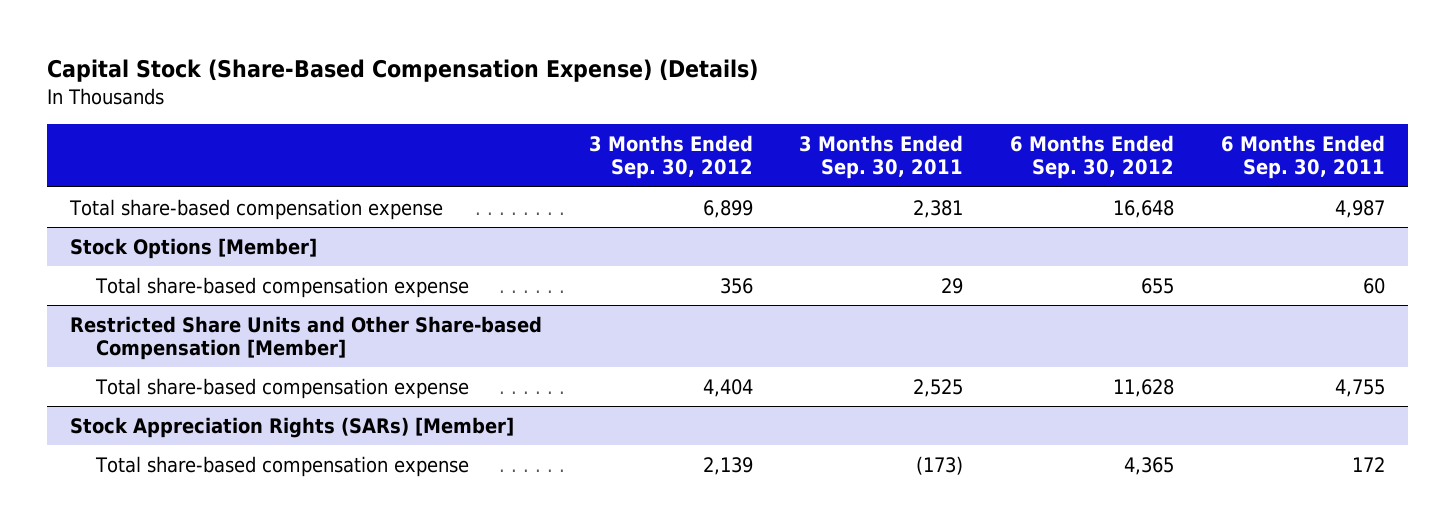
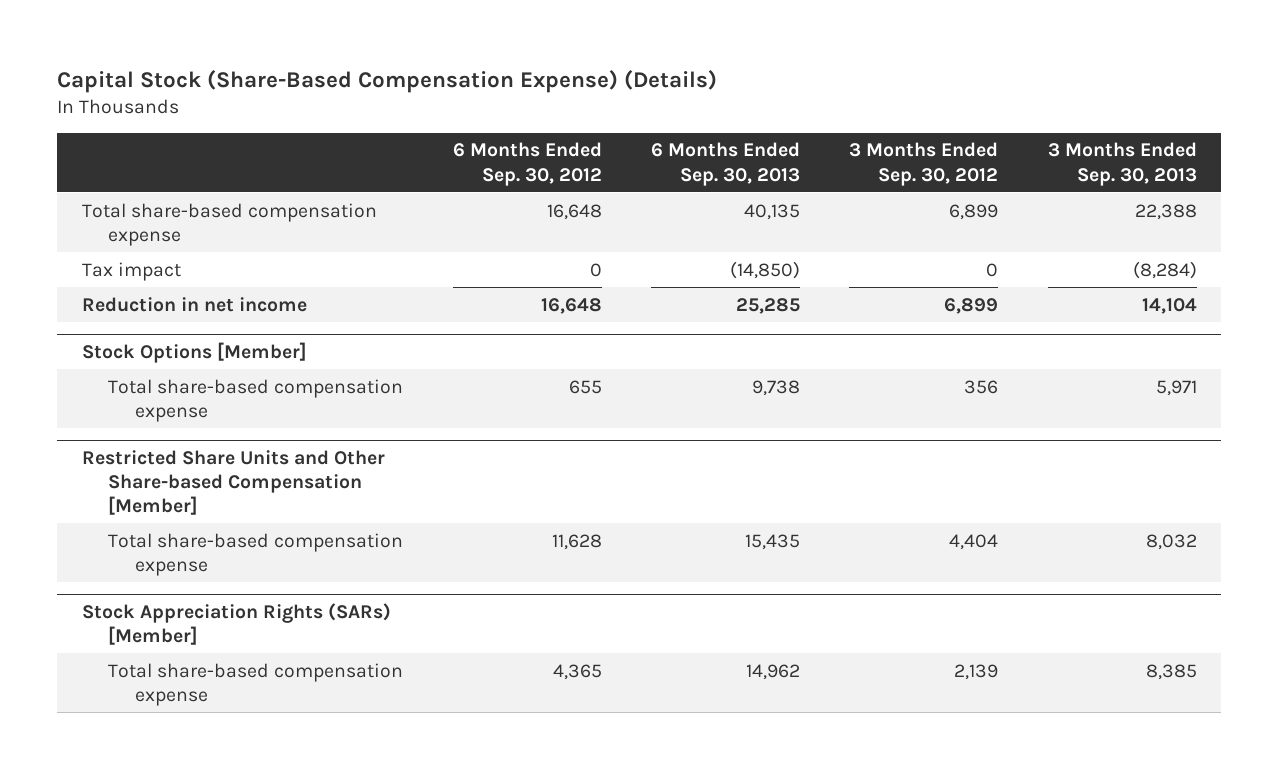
- | 3 Months Ended Sep. 30, 2012 | 3 Months Ended Sep. 30, 2011 | 6 Months Ended Sep. 30, 2012 | 6 Months Ended Sep. 30, 2011
+ | 6 Months Ended Sep. 30, 2012 | 6 Months Ended Sep. 30, 2013 | 3 Months Ended Sep. 30, 2012 | 3 Months Ended Sep. 30, 2013
+ Tax impact | 0 | (14,850) | 0 | (8,284)
+ Reduction in net income | 16,648 | 25,285 | 6,899 | 14,104

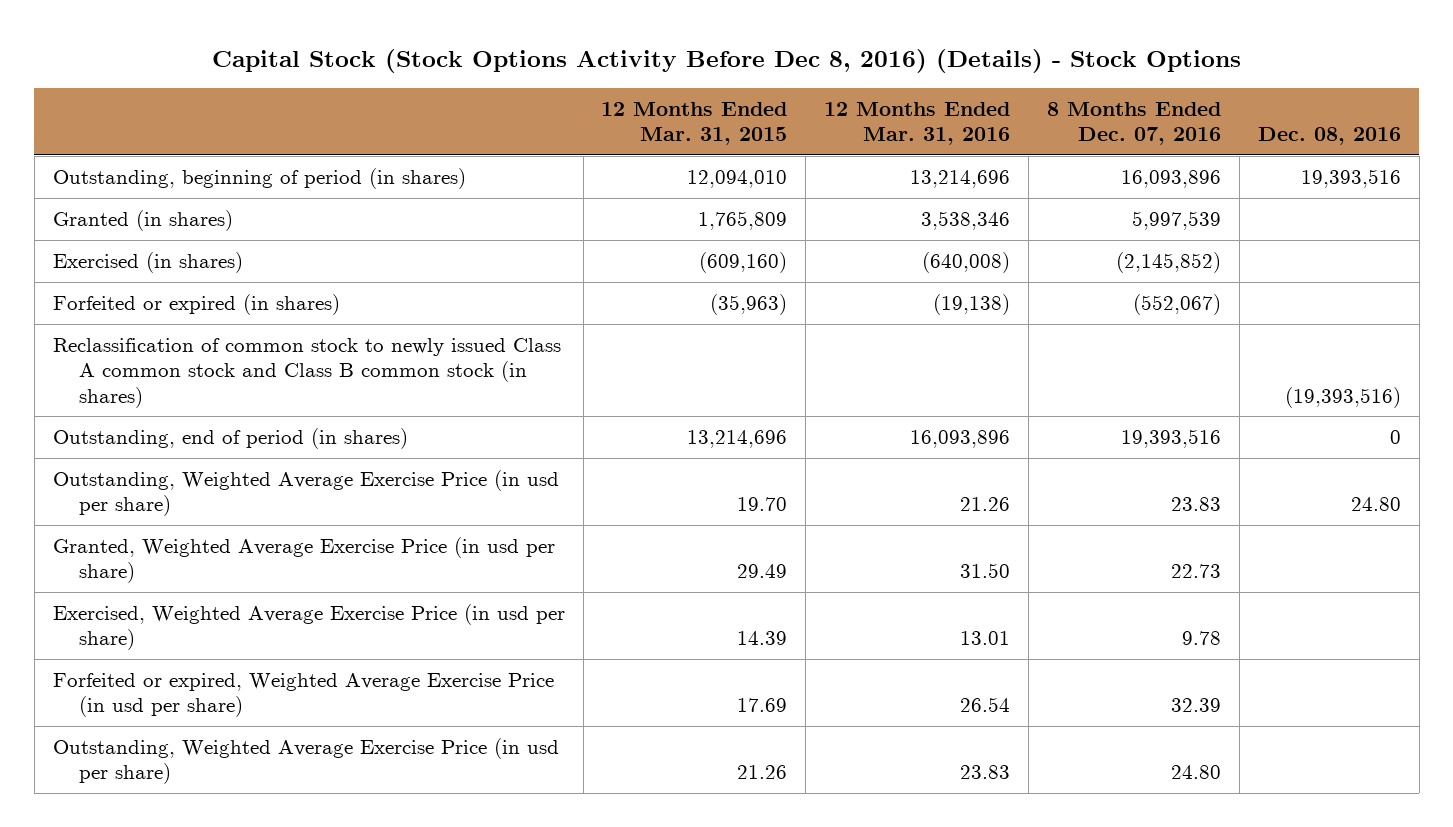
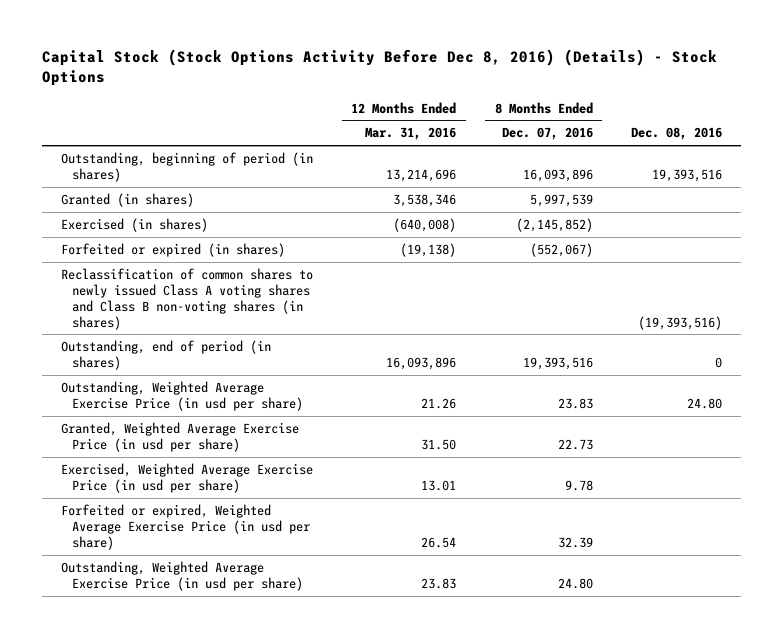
- | 12 Months Ended Mar. 31, 2015 | 12 Months Ended Mar. 31, 2016 | 8 Months Ended Dec. 07, 2016 | Dec. 08, 2016
+ | 12 Months Ended Mar. 31, 2016 | 8 Months Ended Dec. 07, 2016 | Dec. 08, 2016
- Reclassification of common stock to newly issued Class A common stock and Class B common stock (in shares) | | | | (19,393,516)
+ Reclassification of common shares to newly issued Class A voting shares and Class B non-voting shares (in shares) | | | (19,393,516)

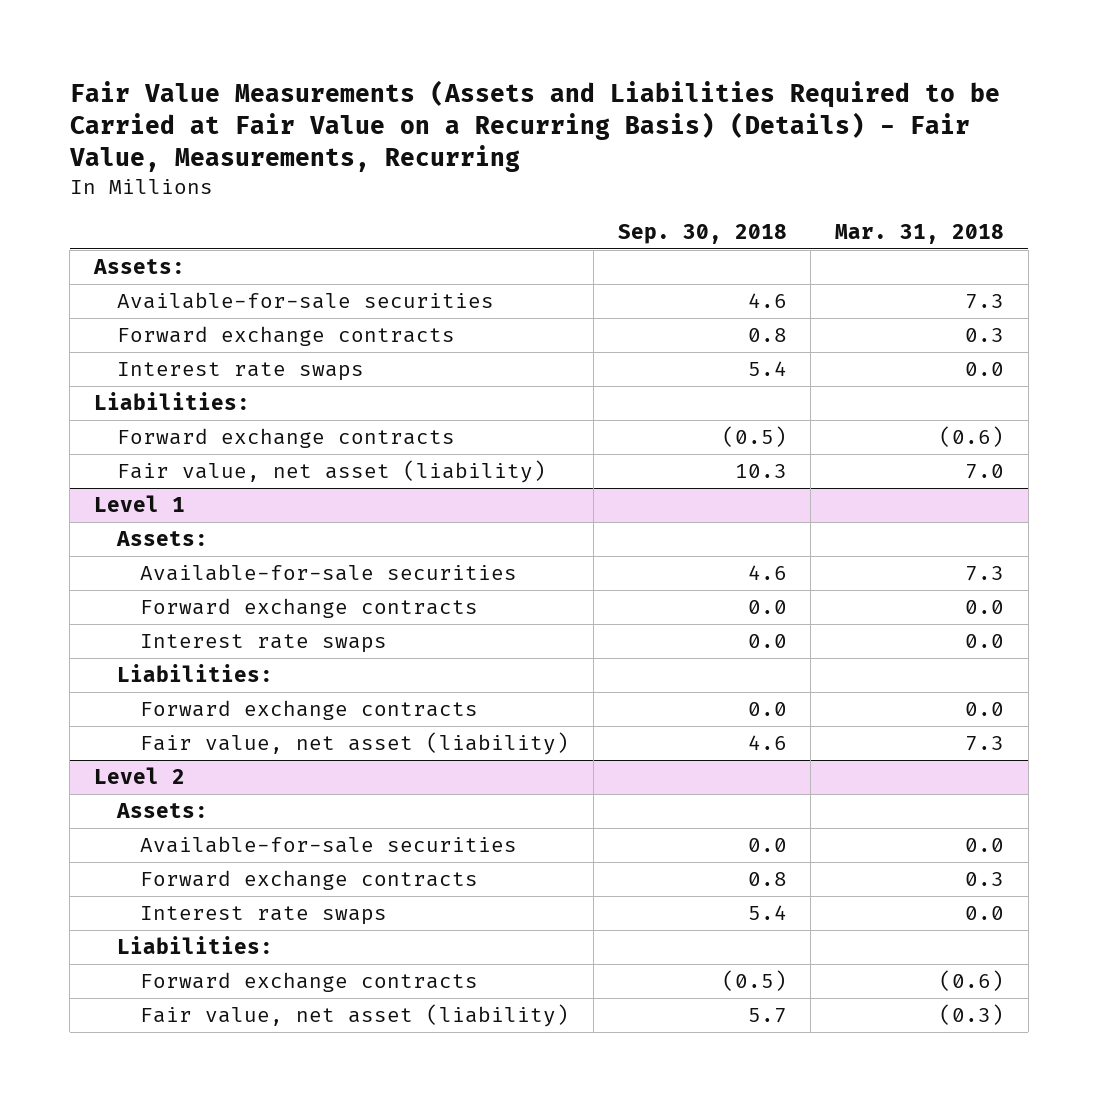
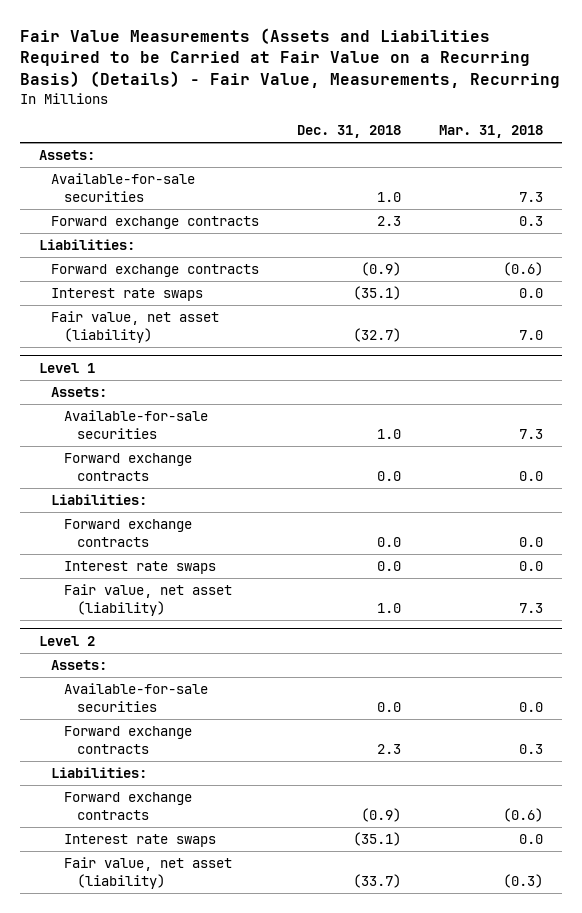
- | Sep. 30, 2018 | Mar. 31, 2018
+ | Dec. 31, 2018 | Mar. 31, 2018
moved down: Interest rate swaps | (35.1) | 0.0
@ Level 1
moved down: Interest rate swaps | 0.0 | 0.0
@ Level 2
moved down: Interest rate swaps | (35.1) | 0.0

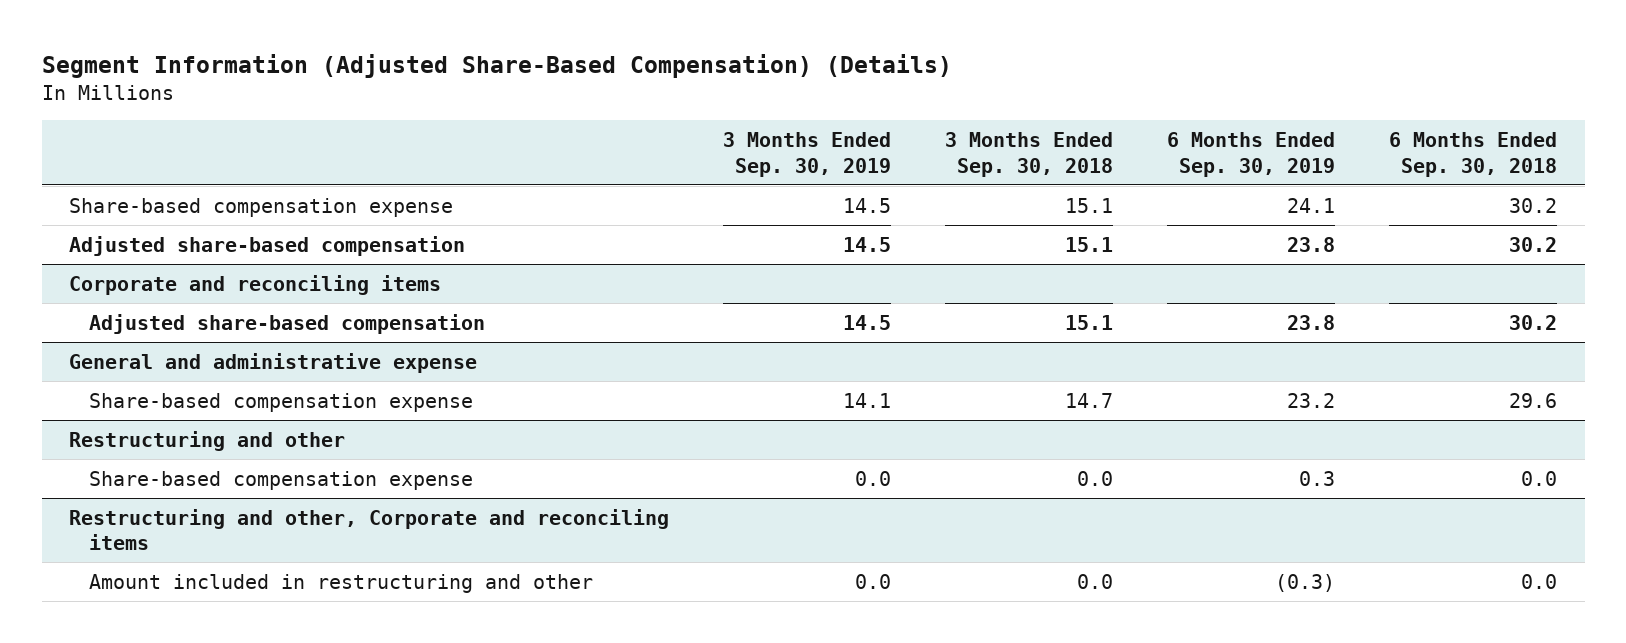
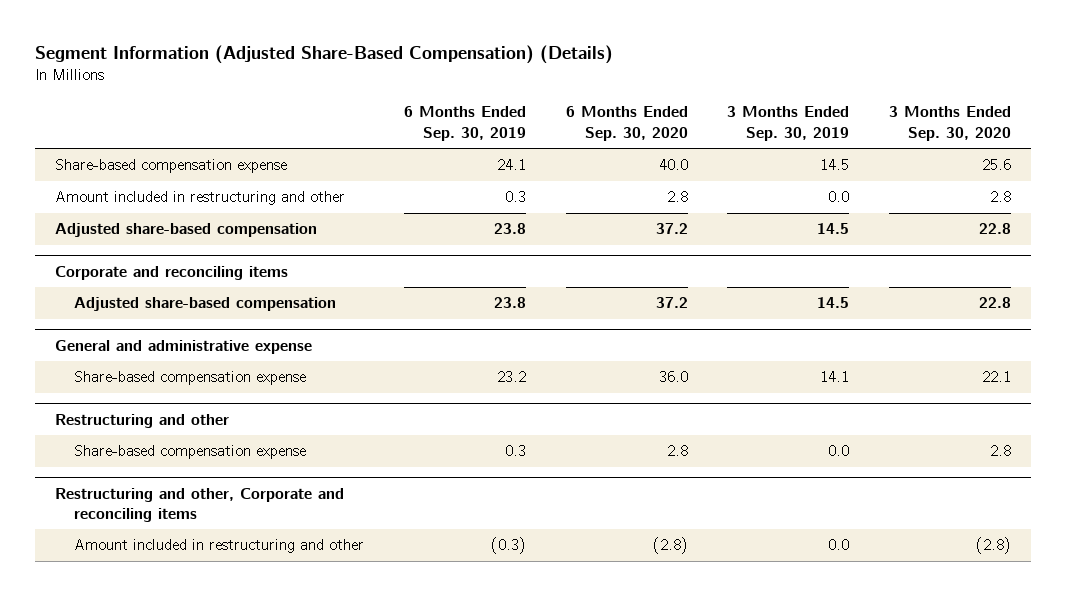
- | 3 Months Ended Sep. 30, 2019 | 3 Months Ended Sep. 30, 2018 | 6 Months Ended Sep. 30, 2019 | 6 Months Ended Sep. 30, 2018
+ | 6 Months Ended Sep. 30, 2019 | 6 Months Ended Sep. 30, 2020 | 3 Months Ended Sep. 30, 2019 | 3 Months Ended Sep. 30, 2020
+ Amount included in restructuring and other | 0.3 | 2.8 | 0.0 | 2.8

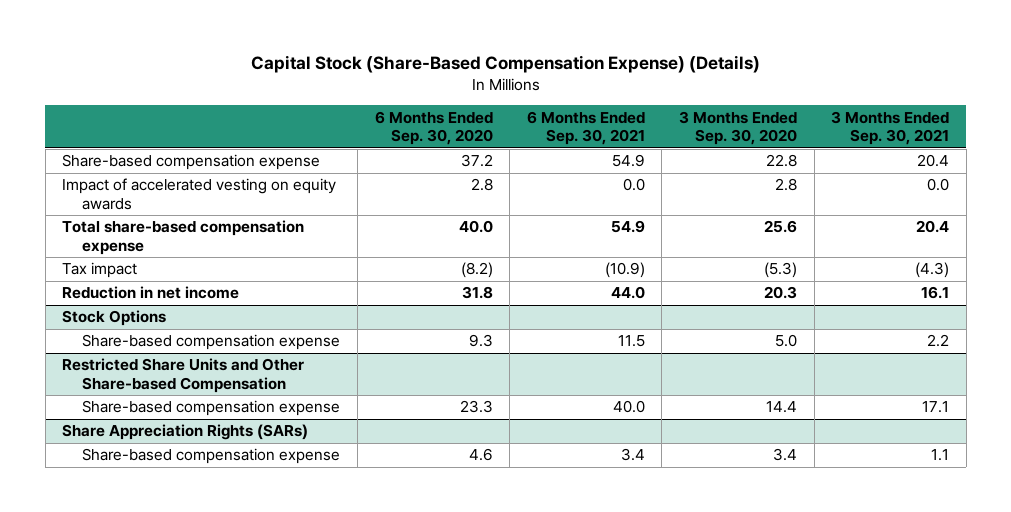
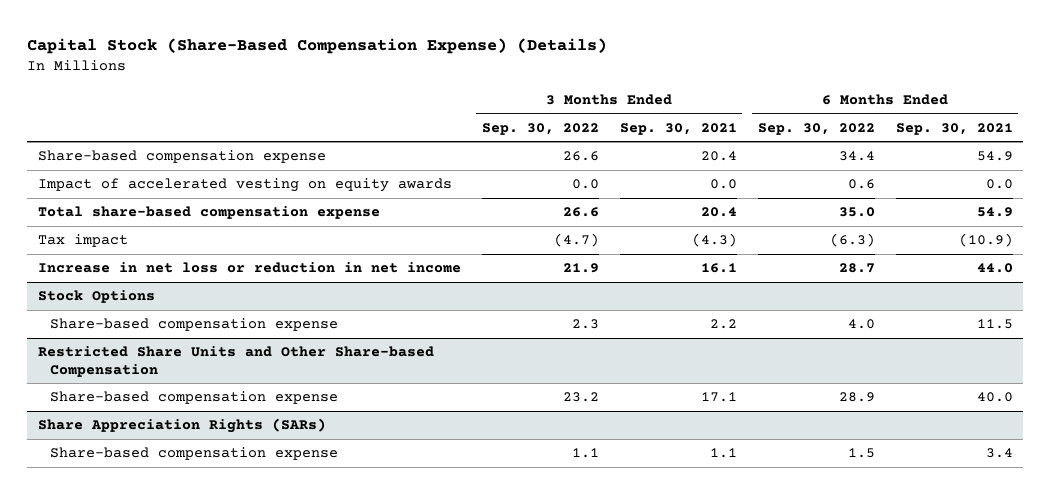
- | 6 Months Ended Sep. 30, 2020 | 6 Months Ended Sep. 30, 2021 | 3 Months Ended Sep. 30, 2020 | 3 Months Ended Sep. 30, 2021
+ | 3 Months Ended Sep. 30, 2022 | 3 Months Ended Sep. 30, 2021 | 6 Months Ended Sep. 30, 2022 | 6 Months Ended Sep. 30, 2021
- Reduction in net income | 31.8 | 44.0 | 20.3 | 16.1
+ Increase in net loss or reduction in net income | 21.9 | 16.1 | 28.7 | 44.0

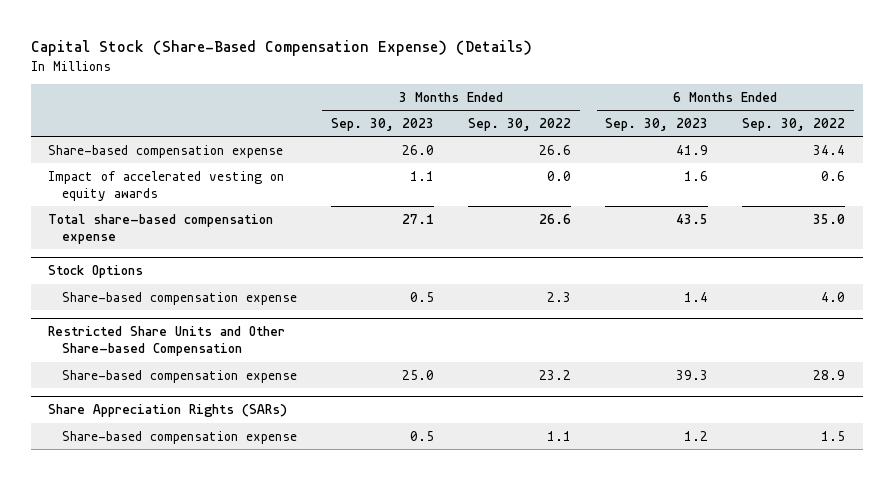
- | 3 Months Ended Sep. 30, 2022 | 3 Months Ended Sep. 30, 2021 | 6 Months Ended Sep. 30, 2022 | 6 Months Ended Sep. 30, 2021
+ | 3 Months Ended Sep. 30, 2023 | 3 Months Ended Sep. 30, 2022 | 6 Months Ended Sep. 30, 2023 | 6 Months Ended Sep. 30, 2022
- Tax impact | (4.7) | (4.3) | (6.3) | (10.9)
- Increase in net loss or reduction in net income | 21.9 | 16.1 | 28.7 | 44.0

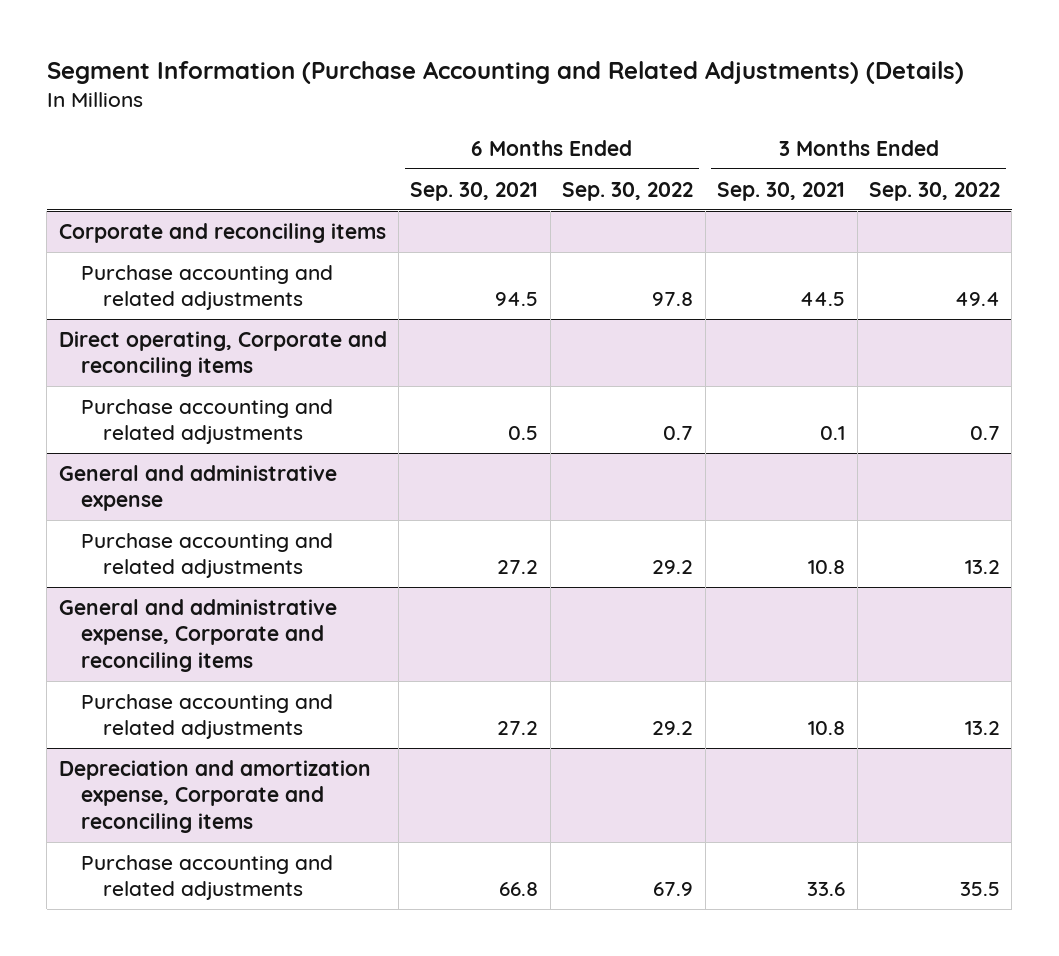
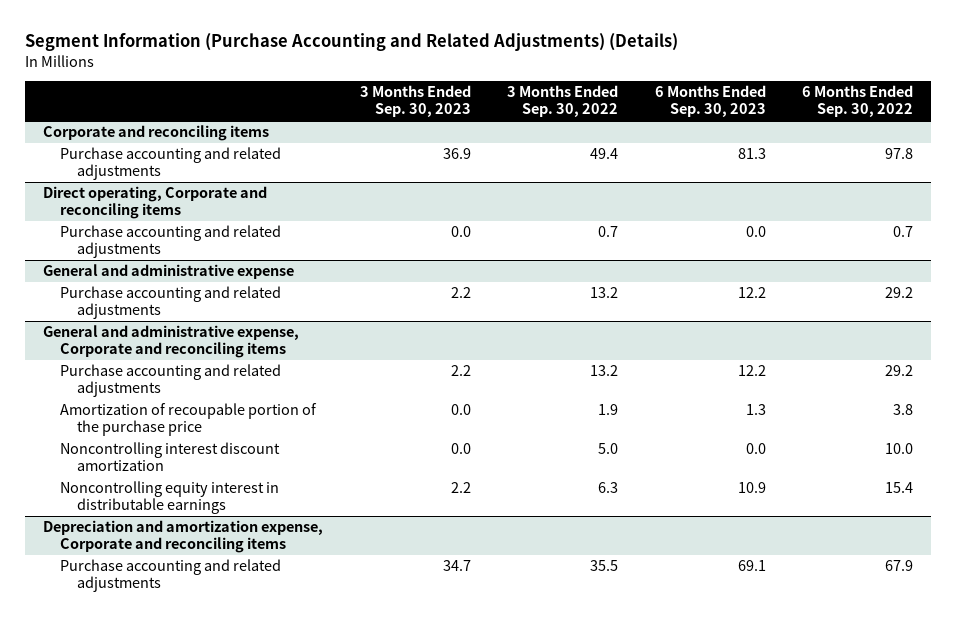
- | 6 Months Ended Sep. 30, 2021 | 6 Months Ended Sep. 30, 2022 | 3 Months Ended Sep. 30, 2021 | 3 Months Ended Sep. 30, 2022
+ | 3 Months Ended Sep. 30, 2023 | 3 Months Ended Sep. 30, 2022 | 6 Months Ended Sep. 30, 2023 | 6 Months Ended Sep. 30, 2022
@ General and administrative expense, Corporate and reconciling items
+ Amortization of recoupable portion of the purchase price | 0.0 | 1.9 | 1.3 | 3.8
+ Noncontrolling interest discount amortization | 0.0 | 5.0 | 0.0 | 10.0
+ Noncontrolling equity interest in distributable earnings | 2.2 | 6.3 | 10.9 | 15.4

